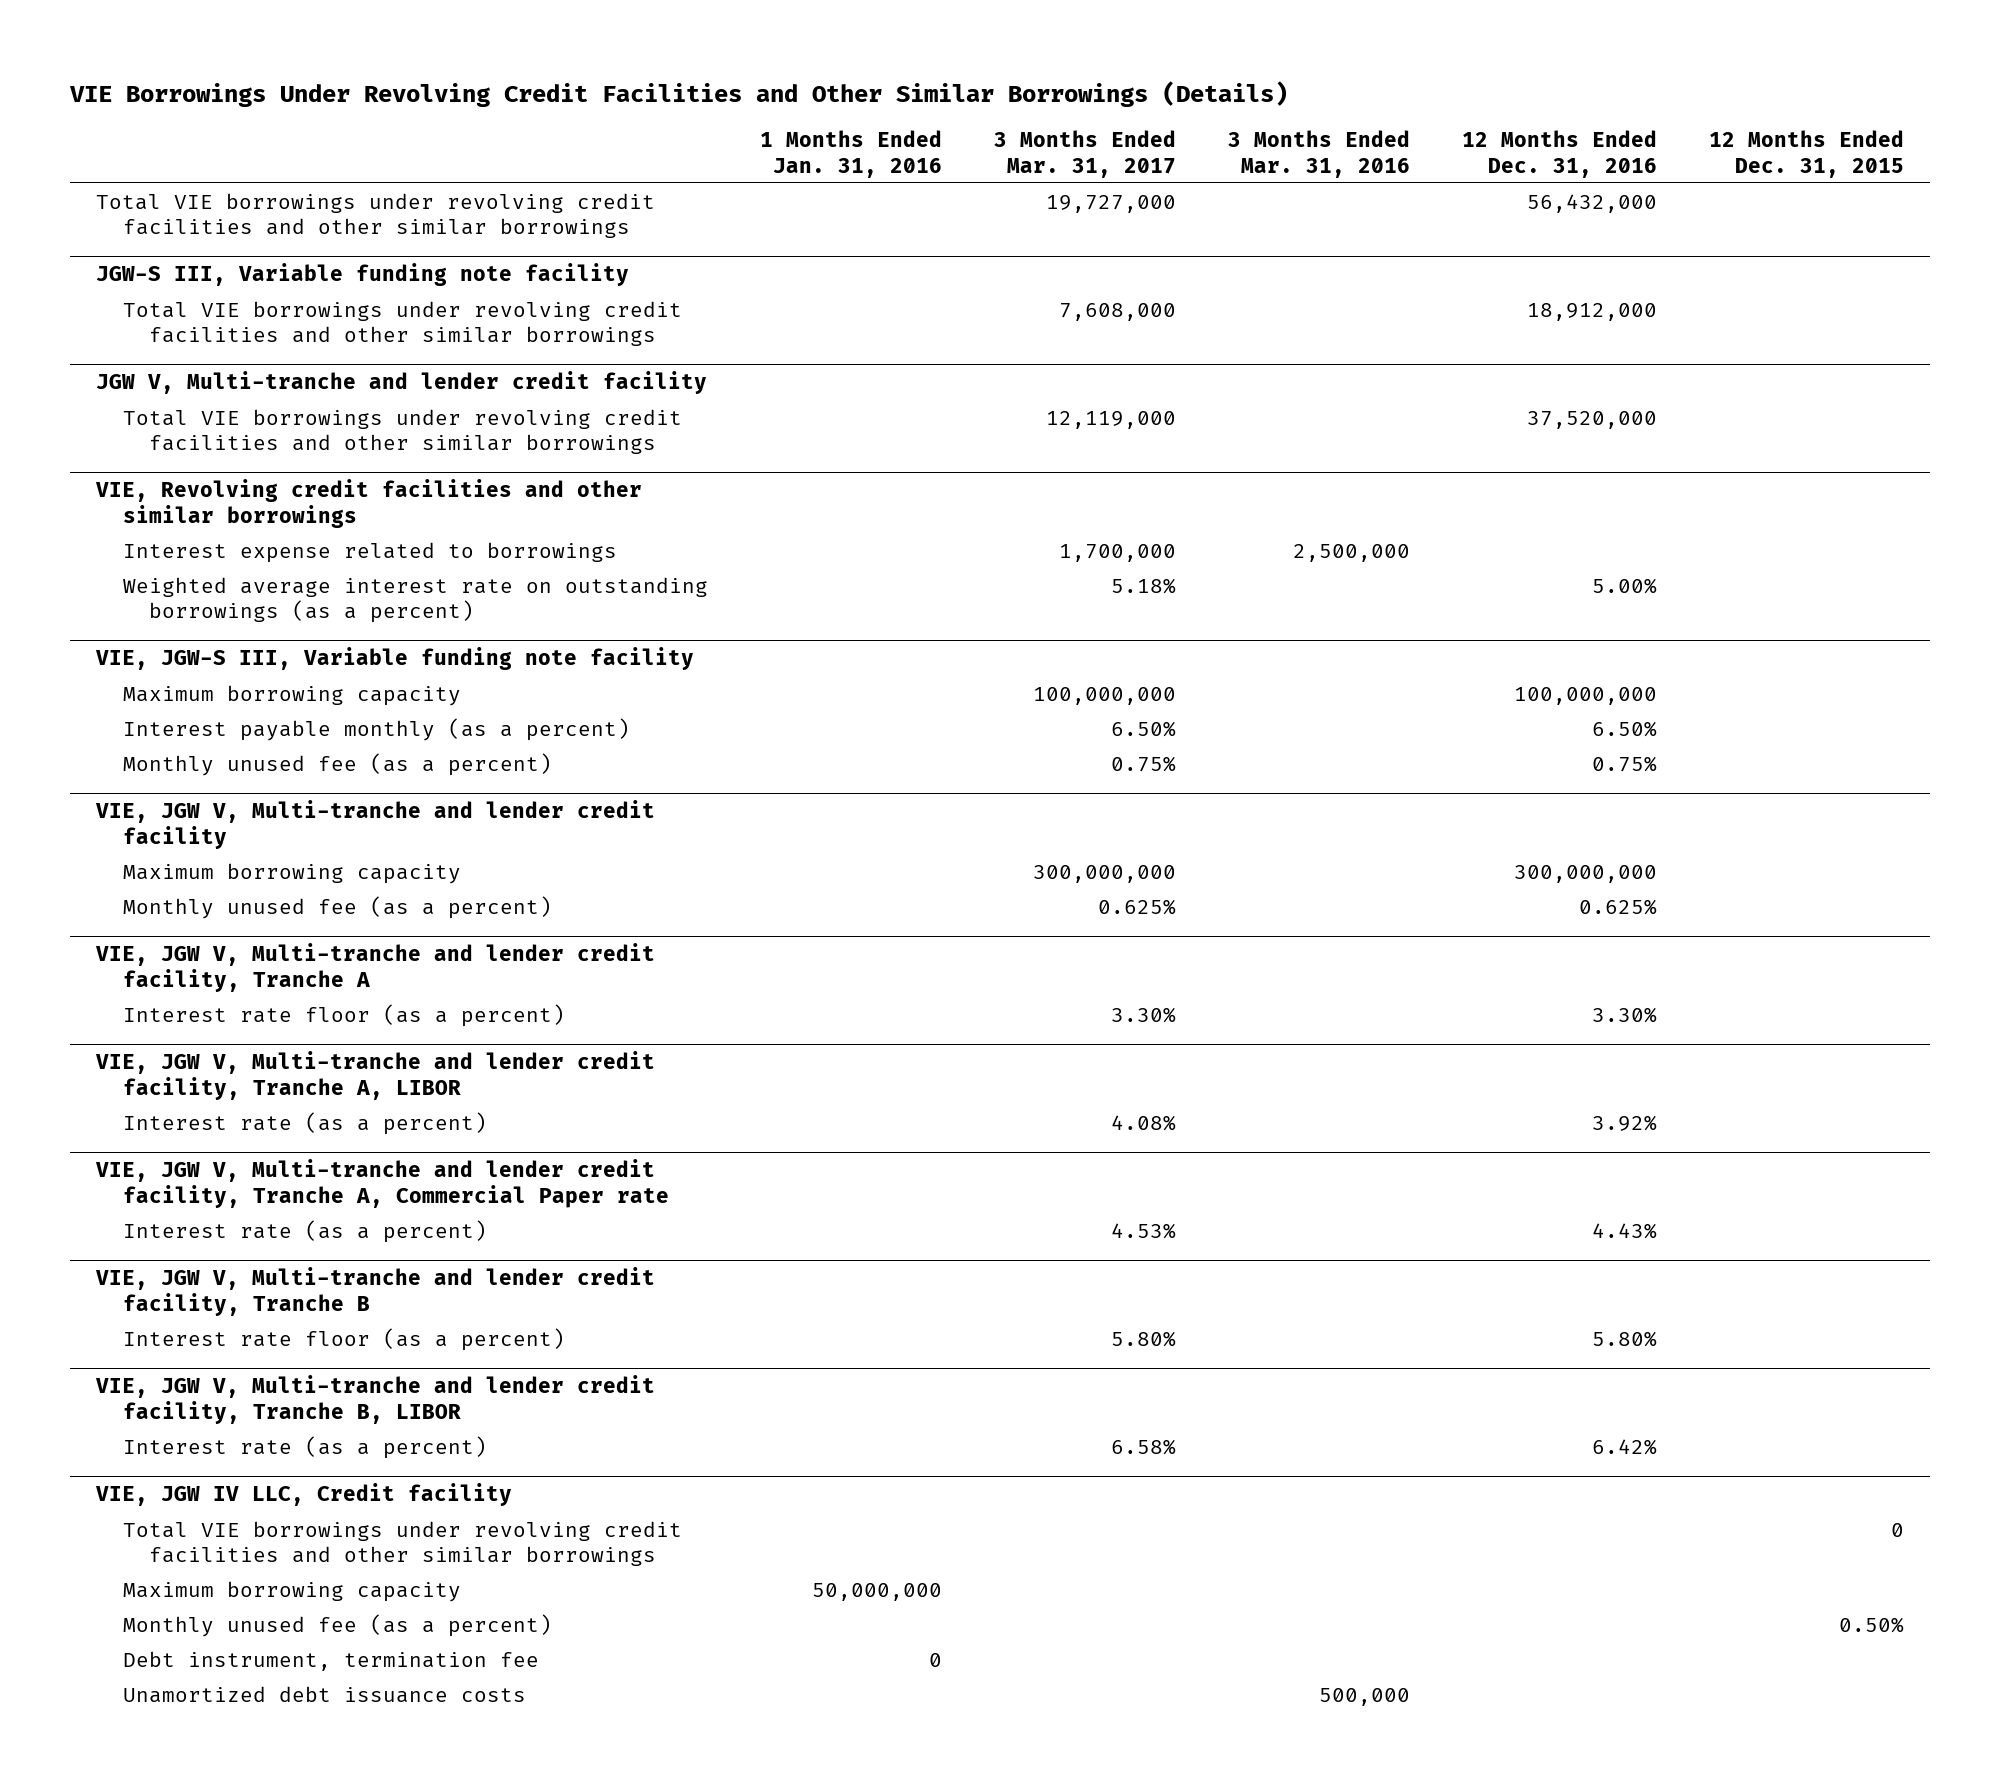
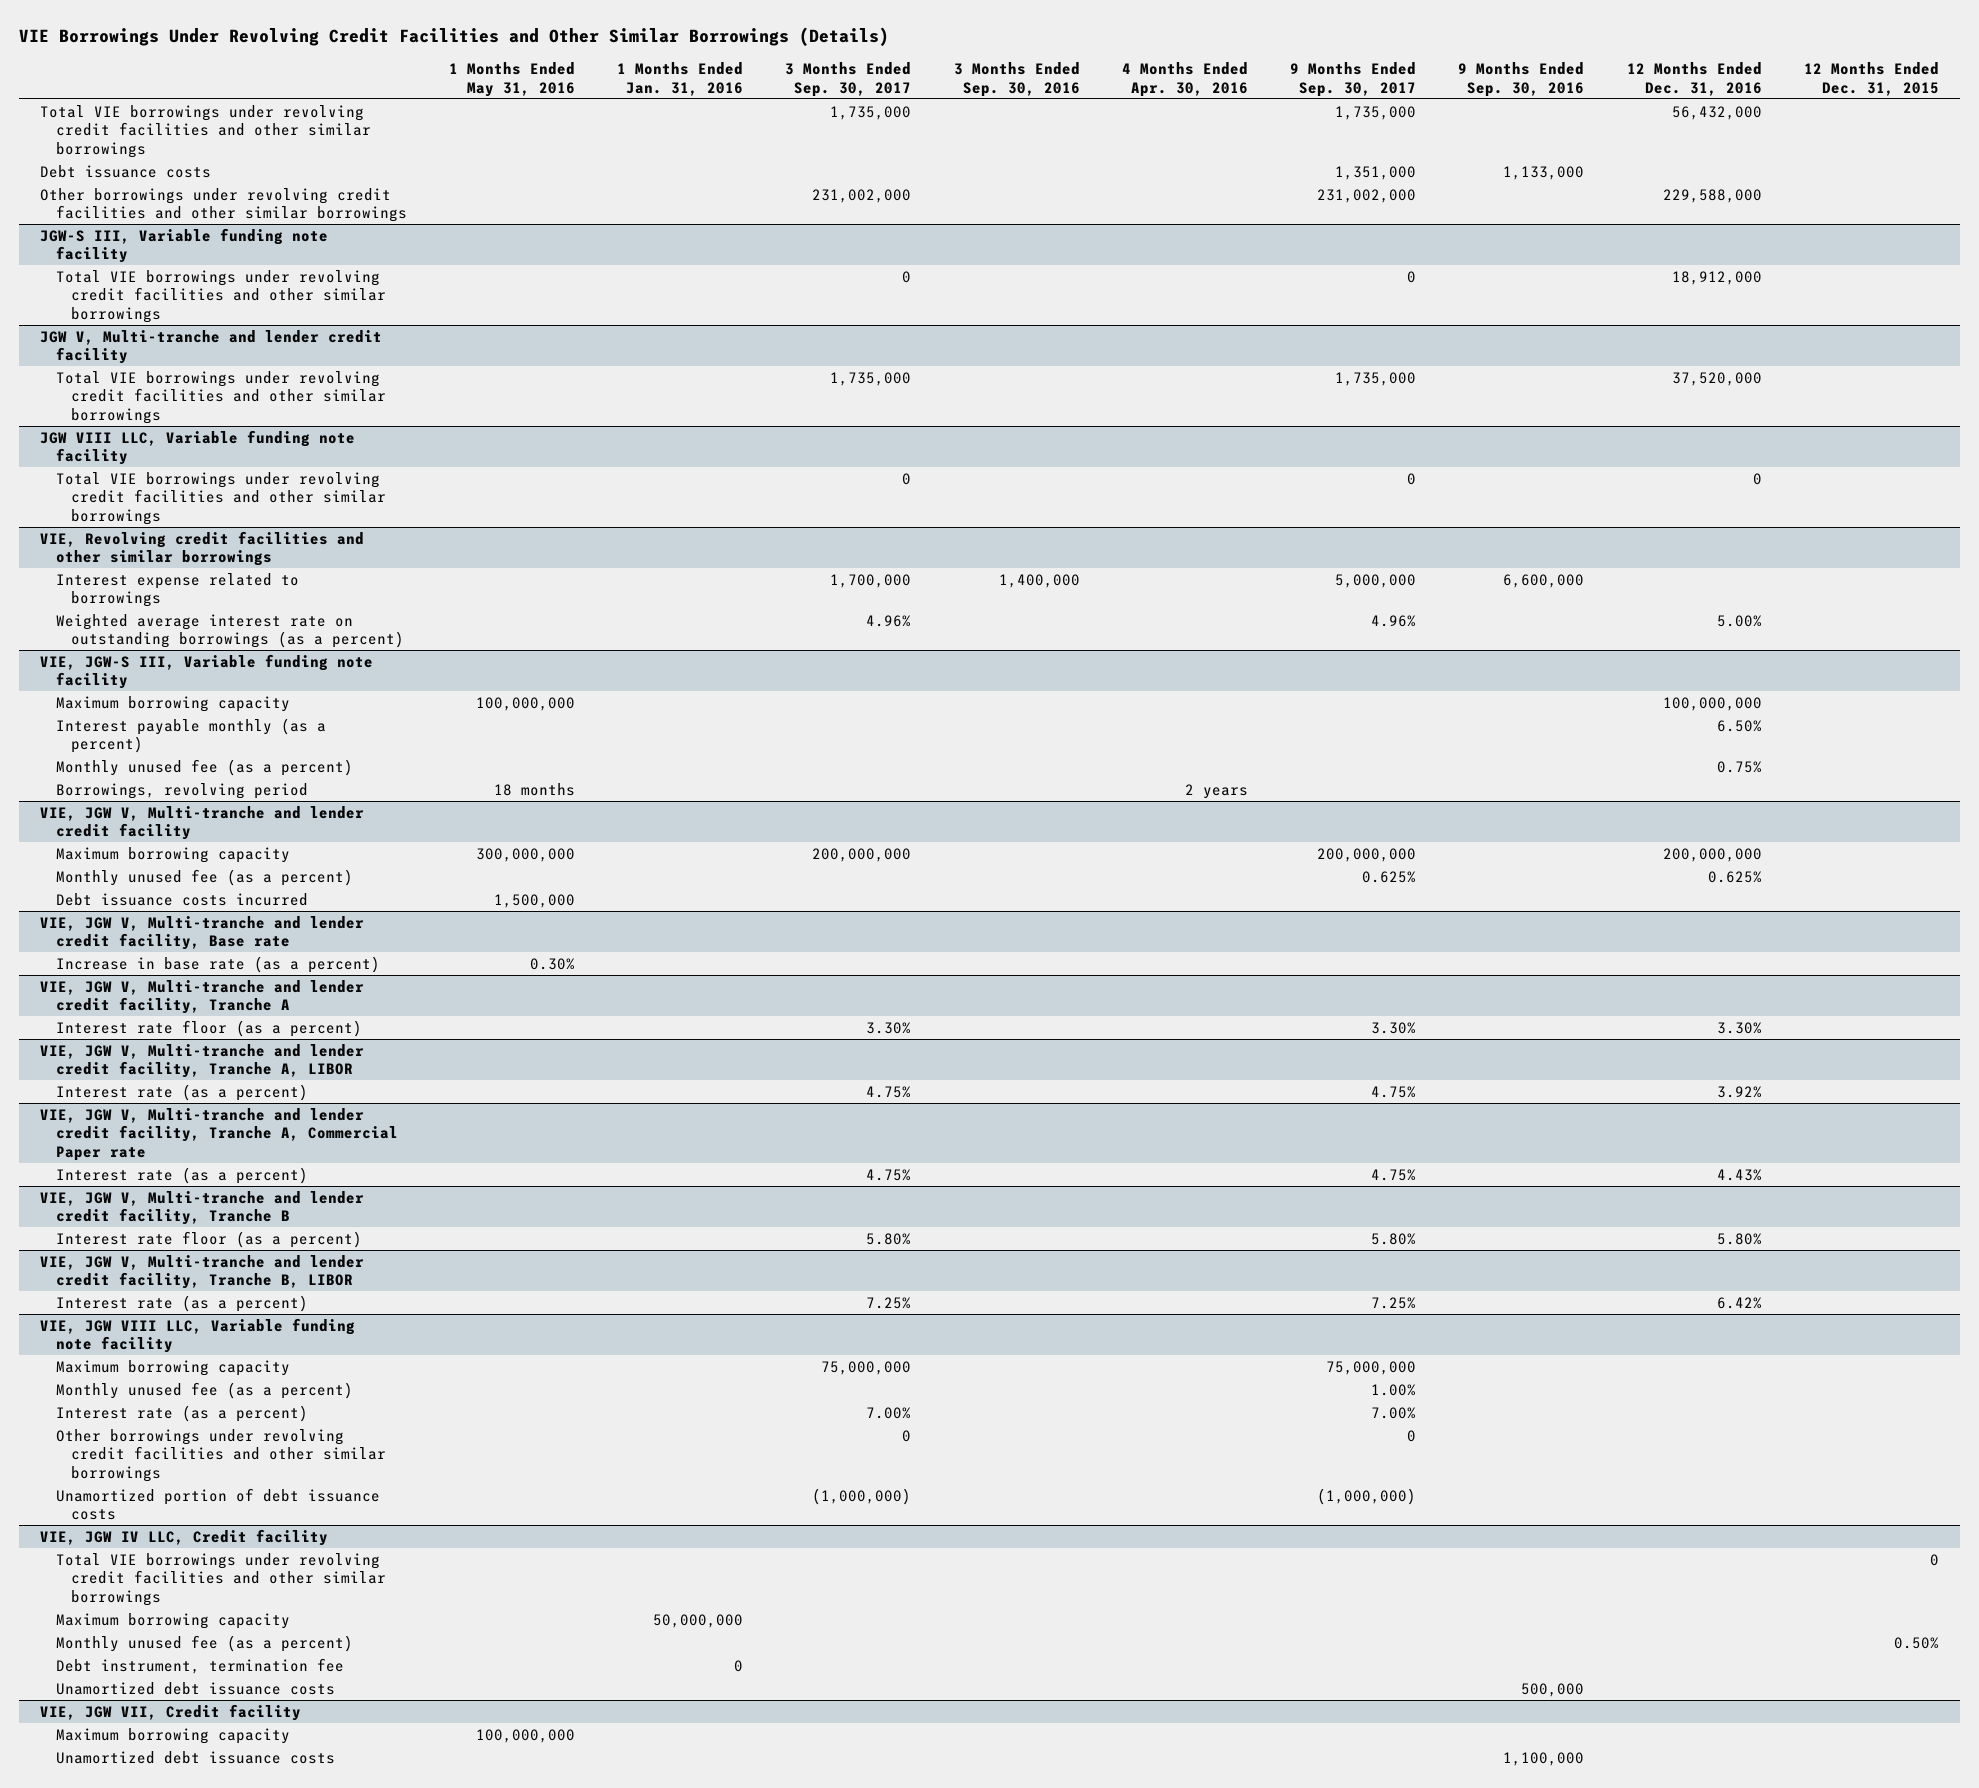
- | 1 Months Ended Jan. 31, 2016 | 3 Months Ended Mar. 31, 2017 | 3 Months Ended Mar. 31, 2016 | 12 Months Ended Dec. 31, 2016 | 12 Months Ended Dec. 31, 2015
+ | 1 Months Ended May 31, 2016 | 1 Months Ended Jan. 31, 2016 | 3 Months Ended Sep. 30, 2017 | 3 Months Ended Sep. 30, 2016 | 4 Months Ended Apr. 30, 2016 | 9 Months Ended Sep. 30, 2017 | 9 Months Ended Sep. 30, 2016 | 12 Months Ended Dec. 31, 2016 | 12 Months Ended Dec. 31, 2015
+ Debt issuance costs | | | | | | 1,351,000 | 1,133,000 | |
+ Other borrowings under revolving credit facilities and other similar borrowings | | | 231,002,000 | | | 231,002,000 | | 229,588,000 |
+ JGW VIII LLC, Variable funding note facility
+ Total VIE borrowings under revolving credit facilities and other similar borrowings | | | 0 | | | 0 | | 0 |
@ VIE, JGW-S III, Variable funding note facility
+ Borrowings, revolving period | 18 months | | | | 2 years | | | |
@ VIE, JGW V, Multi-tranche and lender credit facility
- Maximum borrowing capacity | | 300,000,000 | | 300,000,000 |
+ Maximum borrowing capacity | 300,000,000 | | 200,000,000 | | | 200,000,000 | | 200,000,000 |
+ Debt issuance costs incurred | 1,500,000 | | | | | | | |
+ VIE, JGW V, Multi-tranche and lender credit facility, Base rate
+ Increase in base rate (as a percent) | 0.30% | | | | | | | |
+ VIE, JGW VIII LLC, Variable funding note facility
+ Maximum borrowing capacity | | | 75,000,000 | | | 75,000,000 | | |
+ Monthly unused fee (as a percent) | | | | | | 1.00% | | |
+ Interest rate (as a percent) | | | 7.00% | | | 7.00% | | |
+ Other borrowings under revolving credit facilities and other similar borrowings | | | 0 | | | 0 | | |
+ Unamortized portion of debt issuance costs | | | (1,000,000) | | | (1,000,000) | | |
+ VIE, JGW VII, Credit facility
+ Maximum borrowing capacity | 100,000,000 | | | | | | | |
+ Unamortized debt issuance costs | | | | | | | 1,100,000 | |

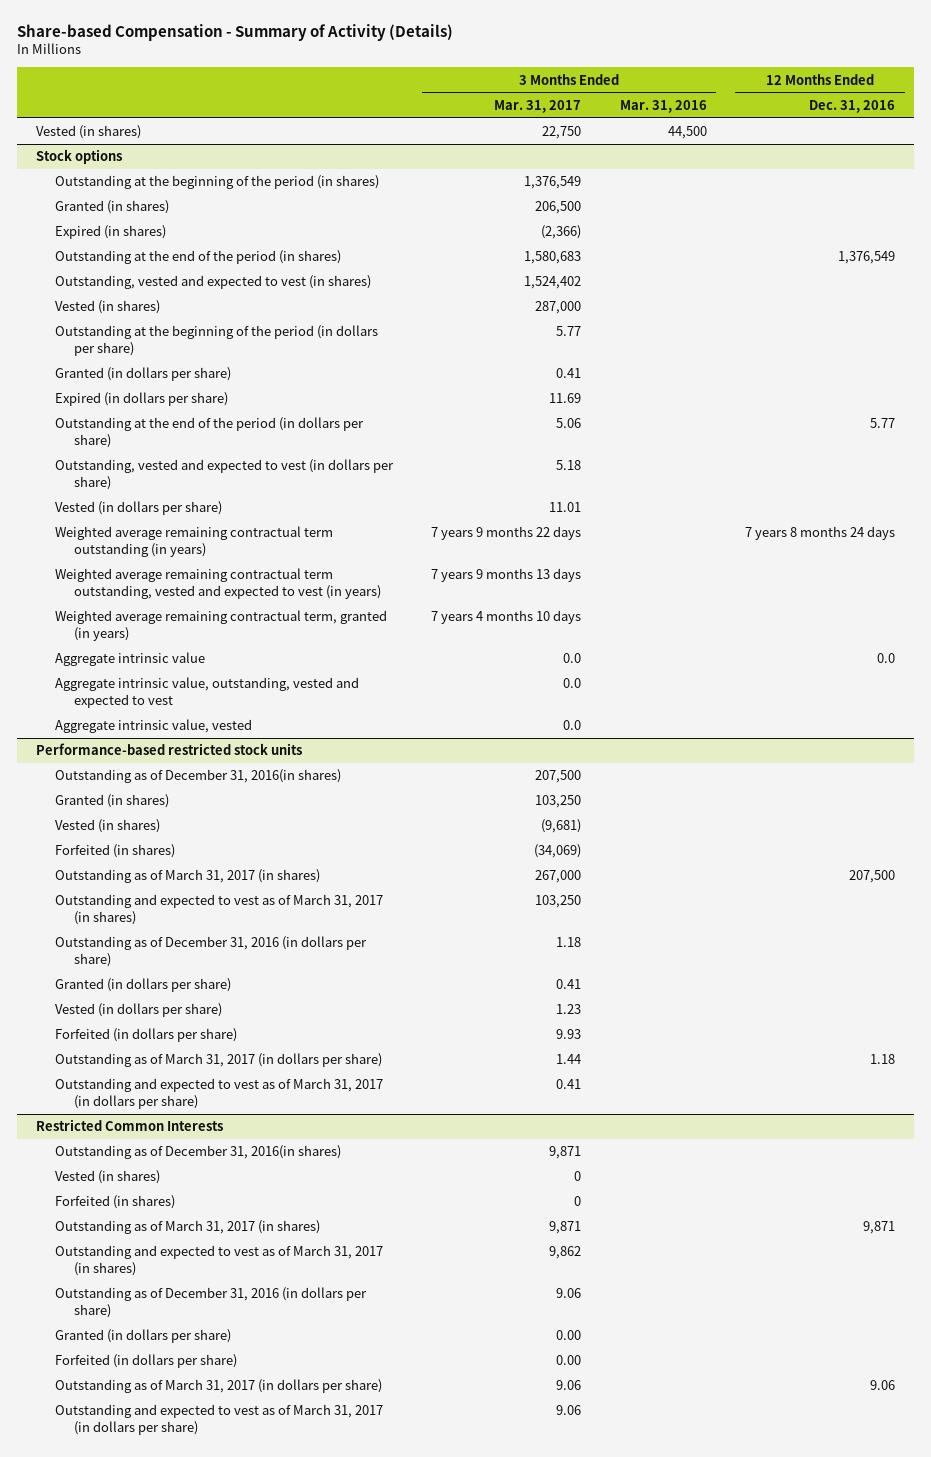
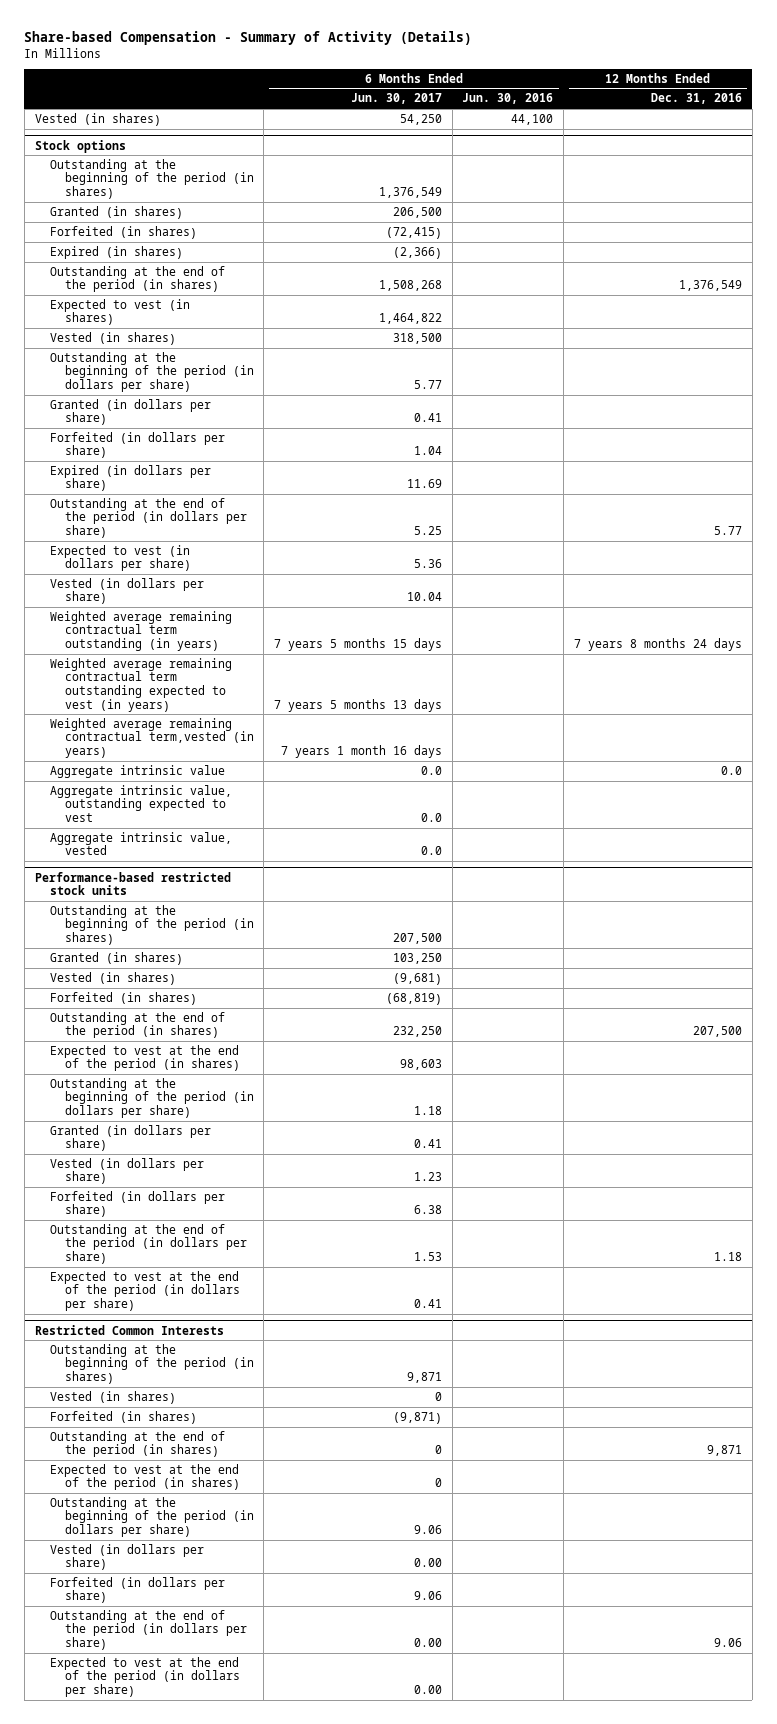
- | 3 Months Ended Mar. 31, 2017 | 3 Months Ended Mar. 31, 2016 | 12 Months Ended Dec. 31, 2016
+ | 6 Months Ended Jun. 30, 2017 | 6 Months Ended Jun. 30, 2016 | 12 Months Ended Dec. 31, 2016
@ Stock options
+ Forfeited (in shares) | (72,415) | |
- Outstanding, vested and expected to vest (in shares) | 1,524,402 | |
+ Expected to vest (in shares) | 1,464,822 | |
+ Forfeited (in dollars per share) | 1.04 | |
- Outstanding, vested and expected to vest (in dollars per share) | 5.18 | |
+ Expected to vest (in dollars per share) | 5.36 | |
- Weighted average remaining contractual term outstanding, vested and expected to vest (in years) | 7 years 9 months 13 days | |
- Weighted average remaining contractual term, granted (in years) | 7 years 4 months 10 days | |
+ Weighted average remaining contractual term outstanding expected to vest (in years) | 7 years 5 months 13 days | |
+ Weighted average remaining contractual term,vested (in years) | 7 years 1 month 16 days | |
- Aggregate intrinsic value, outstanding, vested and expected to vest | 0.0 | |
+ Aggregate intrinsic value, outstanding expected to vest | 0.0 | |
@ Performance-based restricted stock units
- Outstanding as of December 31, 2016(in shares) | 207,500 | |
+ Outstanding at the beginning of the period (in shares) | 207,500 | |
- Outstanding as of March 31, 2017 (in shares) | 267,000 | | 207,500
- Outstanding and expected to vest as of March 31, 2017 (in shares) | 103,250 | |
- Outstanding as of December 31, 2016 (in dollars per share) | 1.18 | |
+ Outstanding at the end of the period (in shares) | 232,250 | | 207,500
+ Expected to vest at the end of the period (in shares) | 98,603 | |
+ Outstanding at the beginning of the period (in dollars per share) | 1.18 | |
- Outstanding as of March 31, 2017 (in dollars per share) | 1.44 | | 1.18
- Outstanding and expected to vest as of March 31, 2017 (in dollars per share) | 0.41 | |
+ Outstanding at the end of the period (in dollars per share) | 1.53 | | 1.18
+ Expected to vest at the end of the period (in dollars per share) | 0.41 | |
@ Restricted Common Interests
- Outstanding as of December 31, 2016(in shares) | 9,871 | |
+ Outstanding at the beginning of the period (in shares) | 9,871 | |
- Outstanding as of March 31, 2017 (in shares) | 9,871 | | 9,871
- Outstanding and expected to vest as of March 31, 2017 (in shares) | 9,862 | |
- Outstanding as of December 31, 2016 (in dollars per share) | 9.06 | |
- Granted (in dollars per share) | 0.00 | |
+ Outstanding at the end of the period (in shares) | 0 | | 9,871
+ Expected to vest at the end of the period (in shares) | 0 | |
+ Outstanding at the beginning of the period (in dollars per share) | 9.06 | |
+ Vested (in dollars per share) | 0.00 | |
- Outstanding as of March 31, 2017 (in dollars per share) | 9.06 | | 9.06
- Outstanding and expected to vest as of March 31, 2017 (in dollars per share) | 9.06 | |
+ Outstanding at the end of the period (in dollars per share) | 0.00 | | 9.06
+ Expected to vest at the end of the period (in dollars per share) | 0.00 | |

